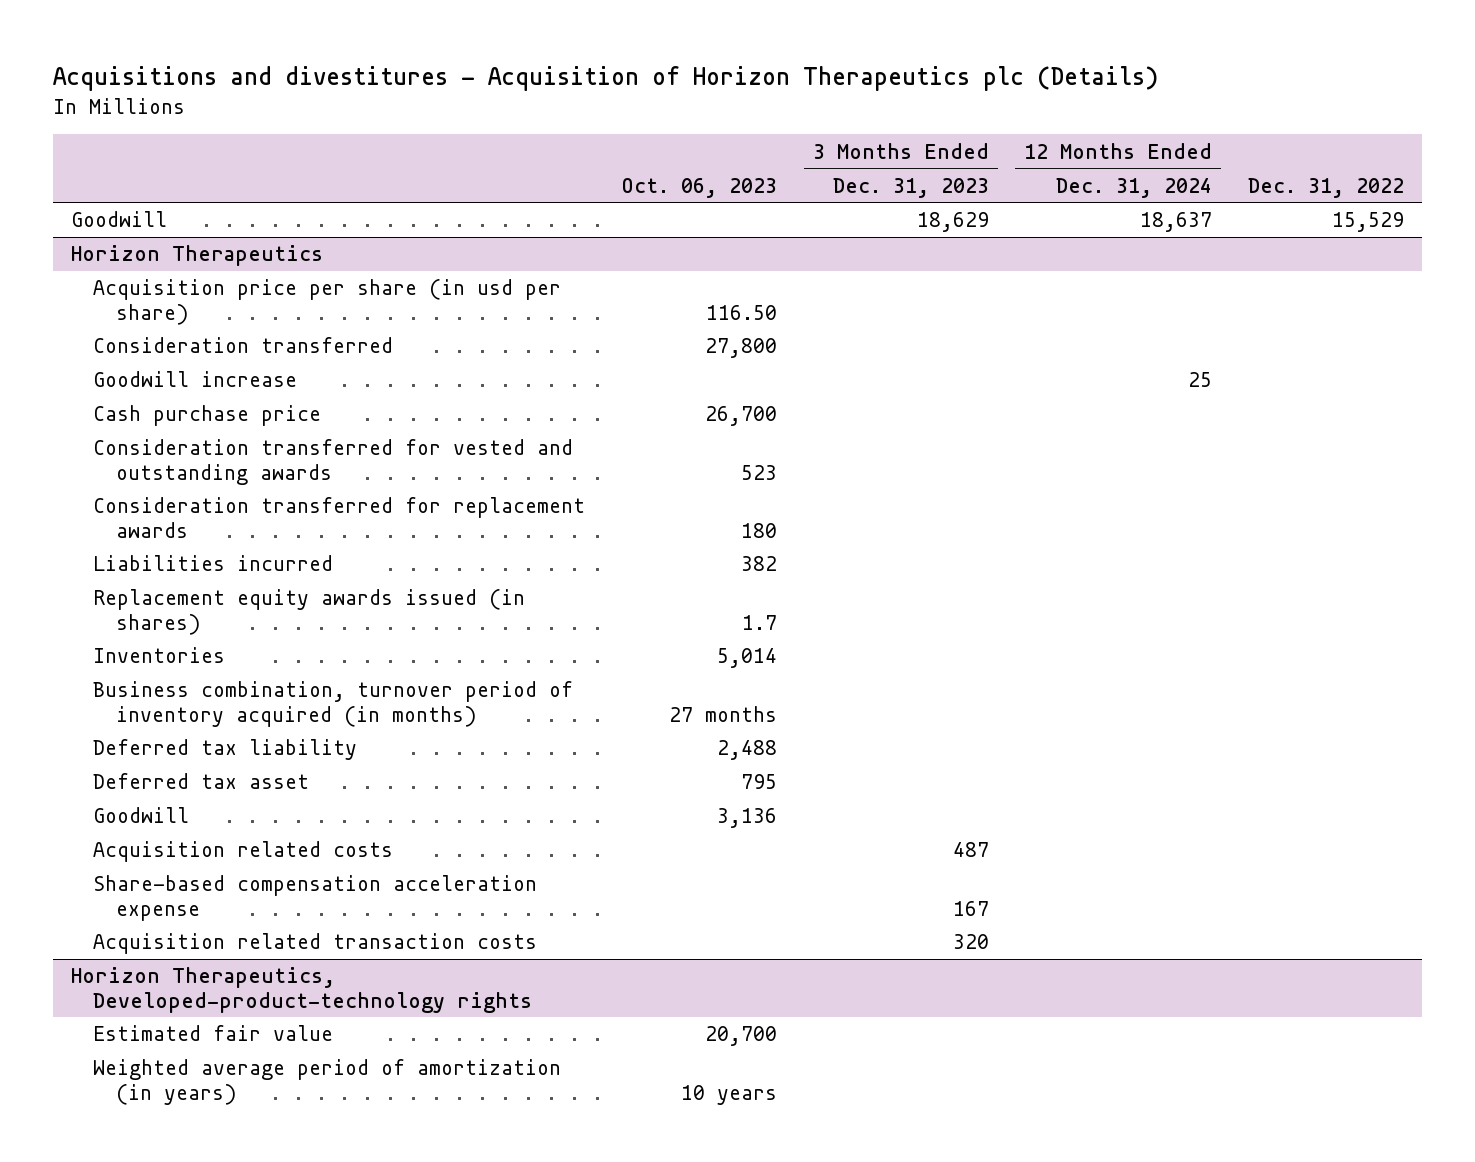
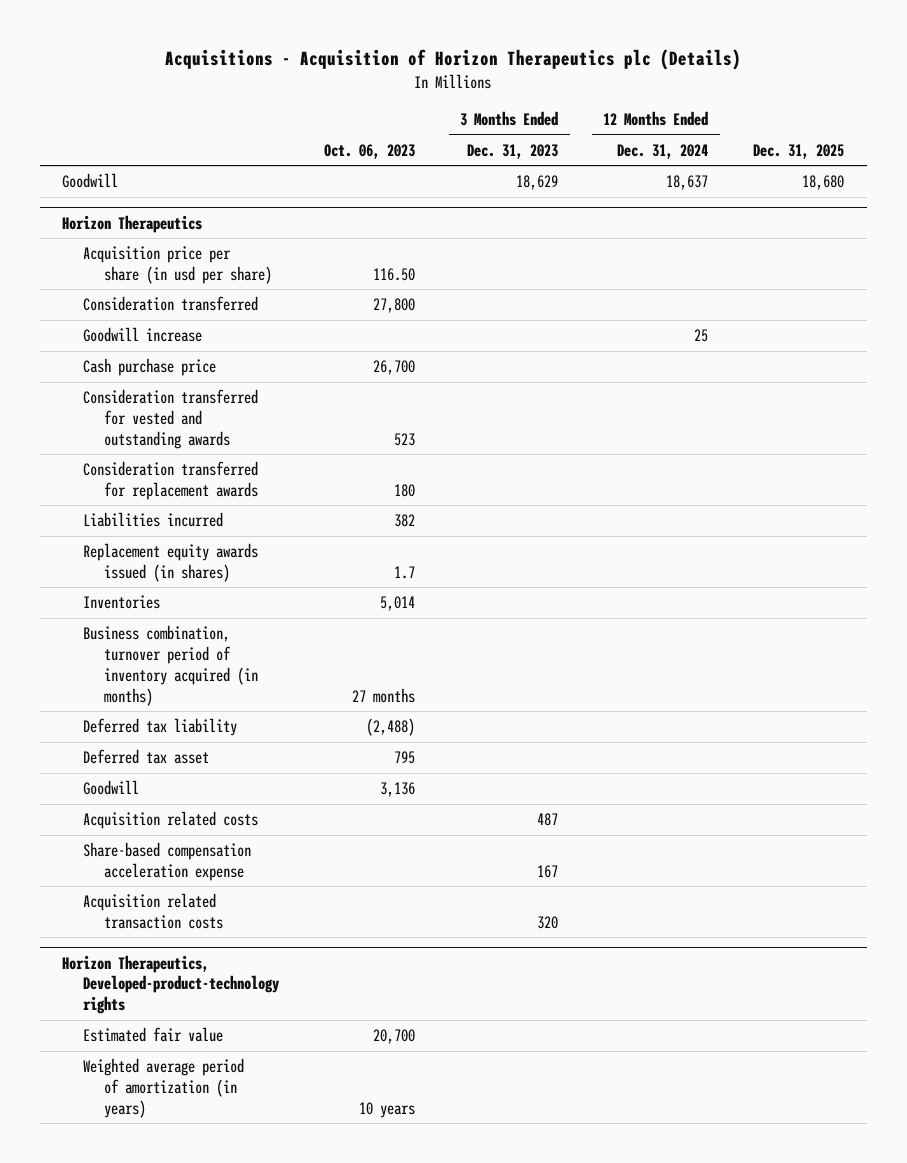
- Acquisitions and divestitures - Acquisition of Horizon Therapeutics plc (Details)
+ Acquisitions - Acquisition of Horizon Therapeutics plc (Details)
- | Oct. 06, 2023 | 3 Months Ended Dec. 31, 2023 | 12 Months Ended Dec. 31, 2024 | Dec. 31, 2022
+ | Oct. 06, 2023 | 3 Months Ended Dec. 31, 2023 | 12 Months Ended Dec. 31, 2024 | Dec. 31, 2025
@ Horizon Therapeutics
- Deferred tax liability | 2,488 | | |
+ Deferred tax liability | (2,488) | | |

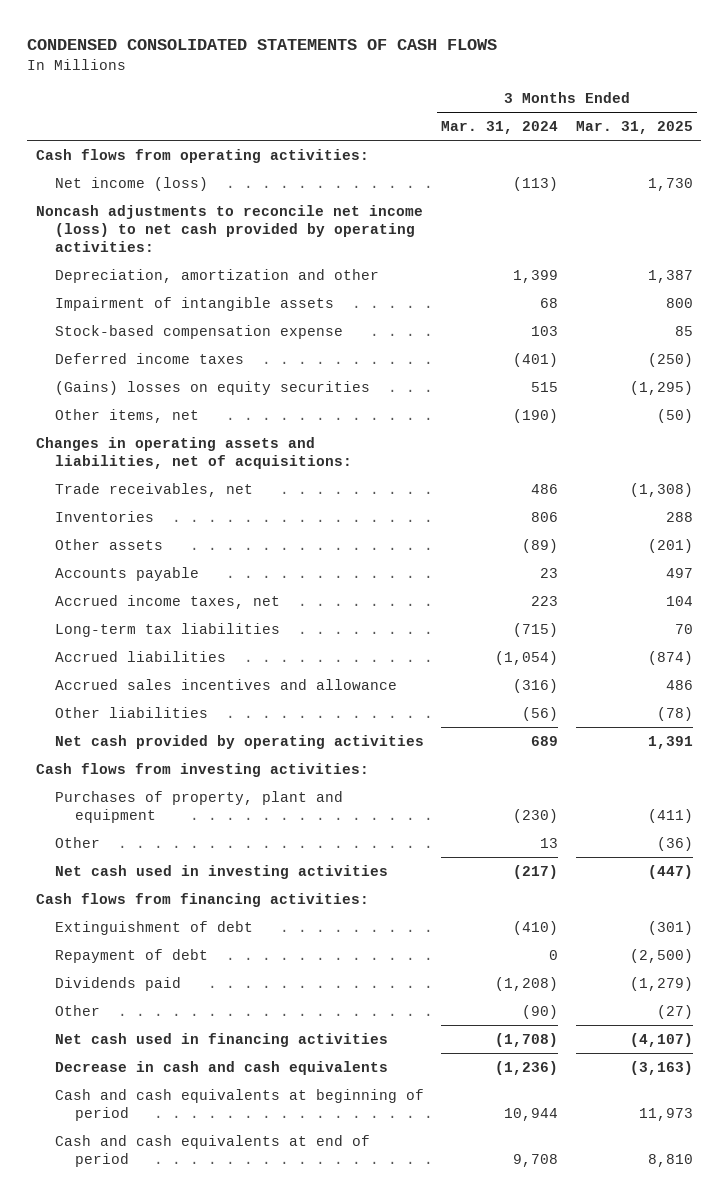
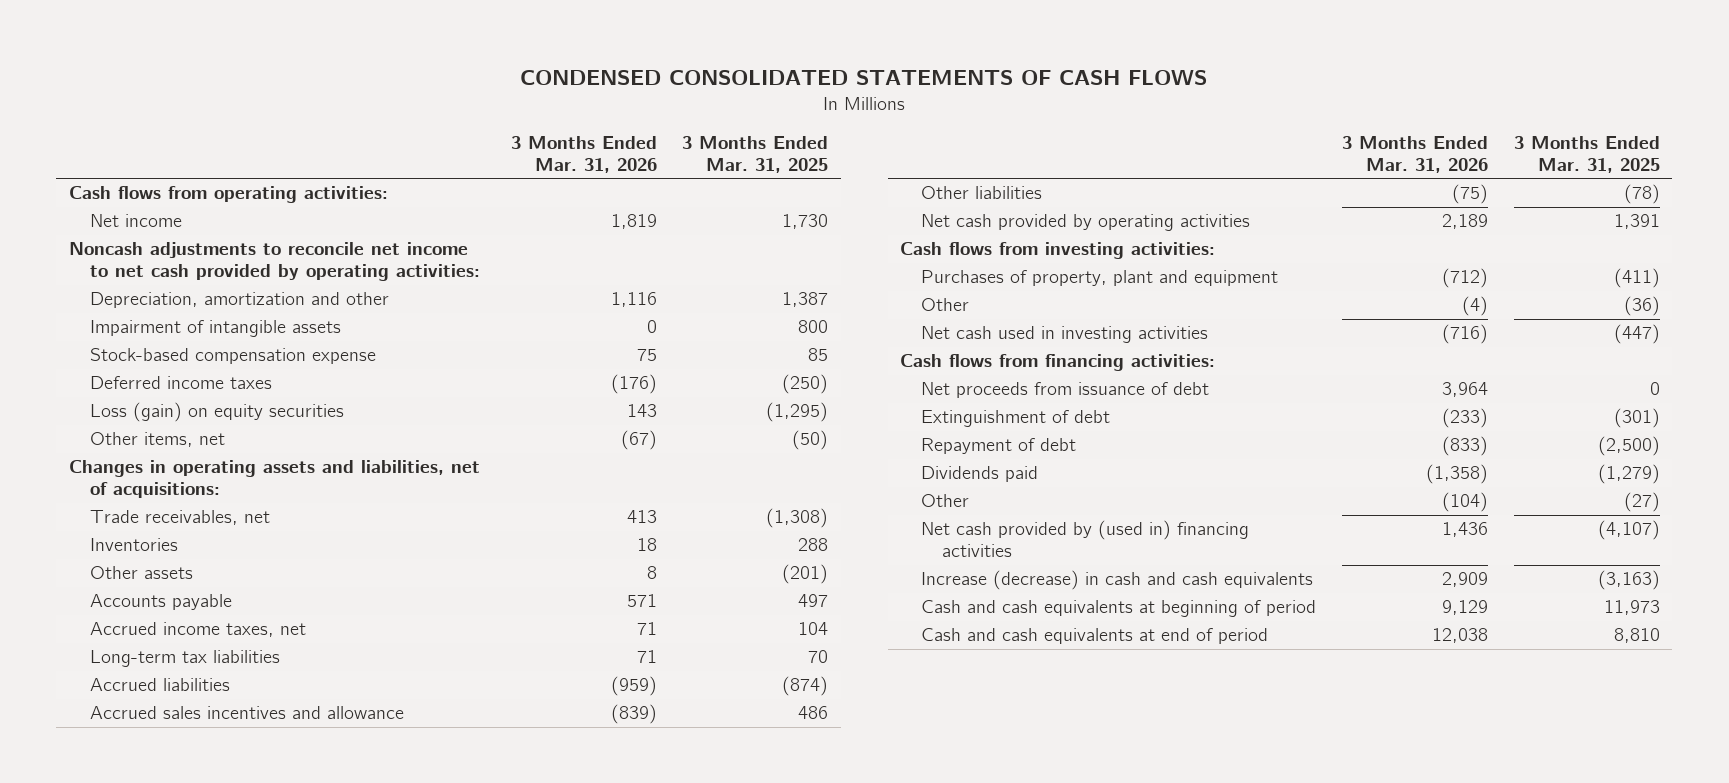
- | 3 Months Ended Mar. 31, 2024 | 3 Months Ended Mar. 31, 2025
+ | 3 Months Ended Mar. 31, 2026 | 3 Months Ended Mar. 31, 2025
- Net income (loss) | (113) | 1,730
- Noncash adjustments to reconcile net income (loss) to net cash provided by operating activities:
+ Net income | 1,819 | 1,730
+ Noncash adjustments to reconcile net income to net cash provided by operating activities:
- (Gains) losses on equity securities | 515 | (1,295)
+ Loss (gain) on equity securities | 143 | (1,295)
+ Net proceeds from issuance of debt | 3,964 | 0
- Net cash used in financing activities | (1,708) | (4,107)
- Decrease in cash and cash equivalents | (1,236) | (3,163)
+ Net cash provided by (used in) financing activities | 1,436 | (4,107)
+ Increase (decrease) in cash and cash equivalents | 2,909 | (3,163)

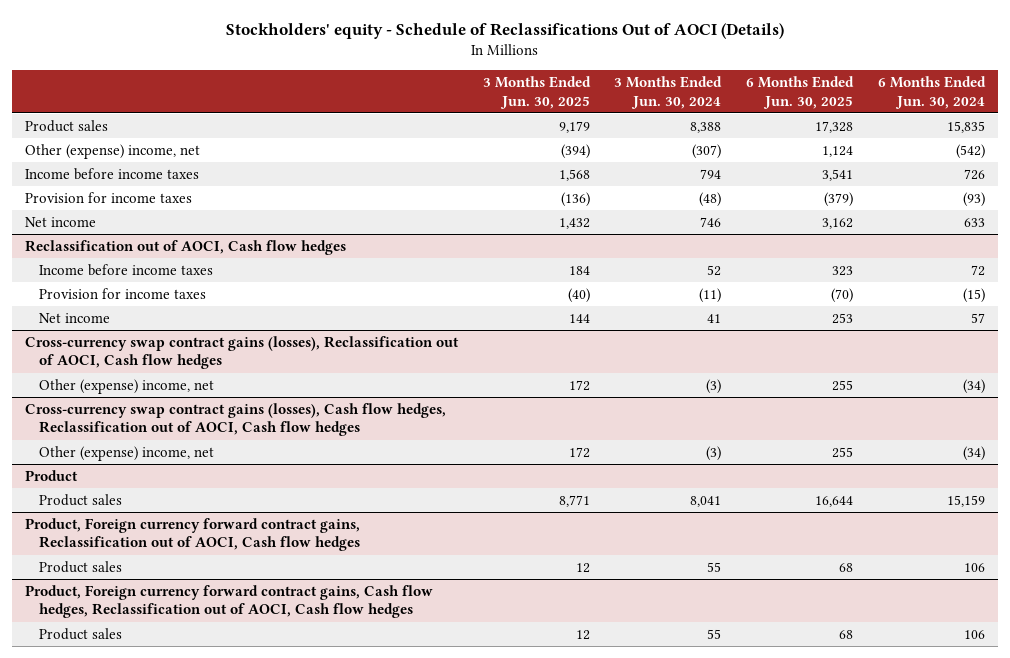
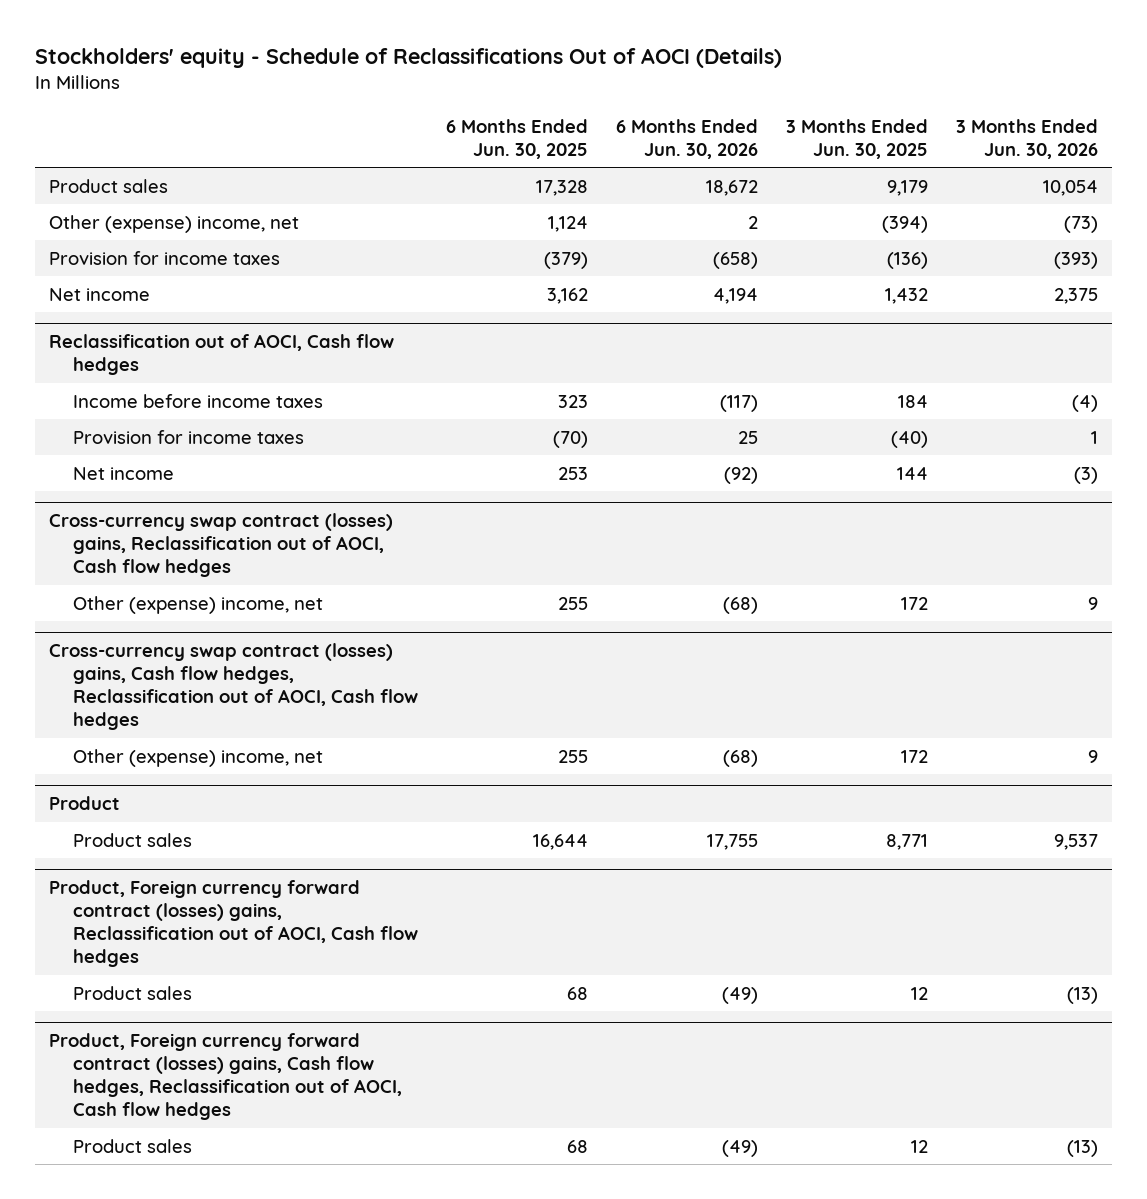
- | 3 Months Ended Jun. 30, 2025 | 3 Months Ended Jun. 30, 2024 | 6 Months Ended Jun. 30, 2025 | 6 Months Ended Jun. 30, 2024
+ | 6 Months Ended Jun. 30, 2025 | 6 Months Ended Jun. 30, 2026 | 3 Months Ended Jun. 30, 2025 | 3 Months Ended Jun. 30, 2026
- Income before income taxes | 1,568 | 794 | 3,541 | 726
- Cross-currency swap contract gains (losses), Reclassification out of AOCI, Cash flow hedges
+ Cross-currency swap contract (losses) gains, Reclassification out of AOCI, Cash flow hedges
- Cross-currency swap contract gains (losses), Cash flow hedges, Reclassification out of AOCI, Cash flow hedges
+ Cross-currency swap contract (losses) gains, Cash flow hedges, Reclassification out of AOCI, Cash flow hedges
- Product, Foreign currency forward contract gains, Reclassification out of AOCI, Cash flow hedges
+ Product, Foreign currency forward contract (losses) gains, Reclassification out of AOCI, Cash flow hedges
- Product, Foreign currency forward contract gains, Cash flow hedges, Reclassification out of AOCI, Cash flow hedges
+ Product, Foreign currency forward contract (losses) gains, Cash flow hedges, Reclassification out of AOCI, Cash flow hedges

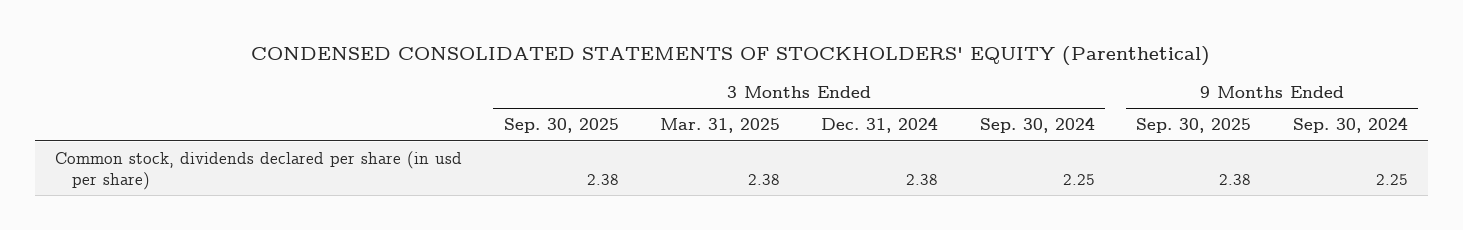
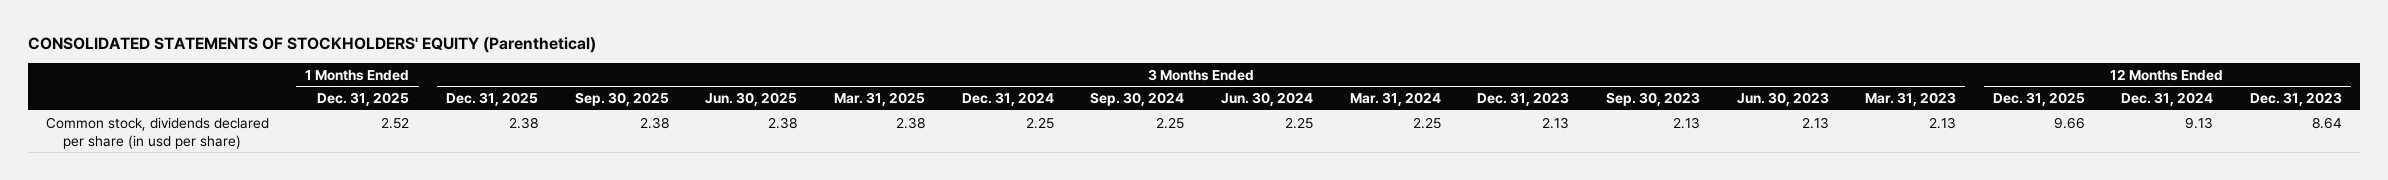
- CONDENSED CONSOLIDATED STATEMENTS OF STOCKHOLDERS' EQUITY (Parenthetical)
+ CONSOLIDATED STATEMENTS OF STOCKHOLDERS' EQUITY (Parenthetical)
- | 3 Months Ended Sep. 30, 2025 | 3 Months Ended Mar. 31, 2025 | 3 Months Ended Dec. 31, 2024 | 3 Months Ended Sep. 30, 2024 | 9 Months Ended Sep. 30, 2025 | 9 Months Ended Sep. 30, 2024
+ | 1 Months Ended Dec. 31, 2025 | 3 Months Ended Dec. 31, 2025 | 3 Months Ended Sep. 30, 2025 | 3 Months Ended Jun. 30, 2025 | 3 Months Ended Mar. 31, 2025 | 3 Months Ended Dec. 31, 2024 | 3 Months Ended Sep. 30, 2024 | 3 Months Ended Jun. 30, 2024 | 3 Months Ended Mar. 31, 2024 | 3 Months Ended Dec. 31, 2023 | 3 Months Ended Sep. 30, 2023 | 3 Months Ended Jun. 30, 2023 | 3 Months Ended Mar. 31, 2023 | 12 Months Ended Dec. 31, 2025 | 12 Months Ended Dec. 31, 2024 | 12 Months Ended Dec. 31, 2023
- Common stock, dividends declared per share (in usd per share) | 2.38 | 2.38 | 2.38 | 2.25 | 2.38 | 2.25
+ Common stock, dividends declared per share (in usd per share) | 2.52 | 2.38 | 2.38 | 2.38 | 2.38 | 2.25 | 2.25 | 2.25 | 2.25 | 2.13 | 2.13 | 2.13 | 2.13 | 9.66 | 9.13 | 8.64

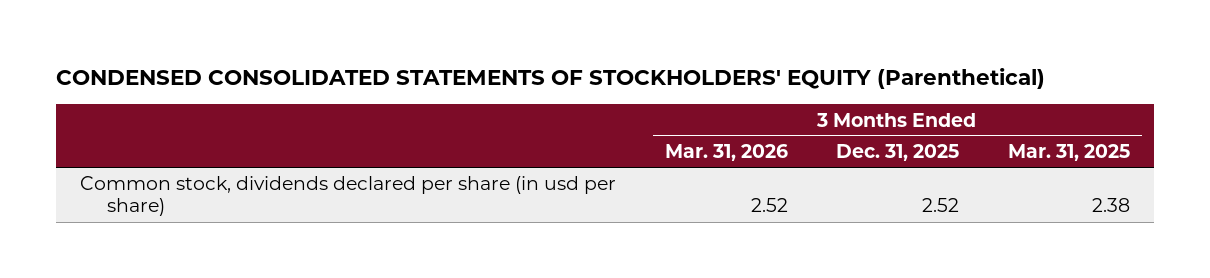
- CONSOLIDATED STATEMENTS OF STOCKHOLDERS' EQUITY (Parenthetical)
+ CONDENSED CONSOLIDATED STATEMENTS OF STOCKHOLDERS' EQUITY (Parenthetical)
- | 1 Months Ended Dec. 31, 2025 | 3 Months Ended Dec. 31, 2025 | 3 Months Ended Sep. 30, 2025 | 3 Months Ended Jun. 30, 2025 | 3 Months Ended Mar. 31, 2025 | 3 Months Ended Dec. 31, 2024 | 3 Months Ended Sep. 30, 2024 | 3 Months Ended Jun. 30, 2024 | 3 Months Ended Mar. 31, 2024 | 3 Months Ended Dec. 31, 2023 | 3 Months Ended Sep. 30, 2023 | 3 Months Ended Jun. 30, 2023 | 3 Months Ended Mar. 31, 2023 | 12 Months Ended Dec. 31, 2025 | 12 Months Ended Dec. 31, 2024 | 12 Months Ended Dec. 31, 2023
+ | 3 Months Ended Mar. 31, 2026 | 3 Months Ended Dec. 31, 2025 | 3 Months Ended Mar. 31, 2025
- Common stock, dividends declared per share (in usd per share) | 2.52 | 2.38 | 2.38 | 2.38 | 2.38 | 2.25 | 2.25 | 2.25 | 2.25 | 2.13 | 2.13 | 2.13 | 2.13 | 9.66 | 9.13 | 8.64
+ Common stock, dividends declared per share (in usd per share) | 2.52 | 2.52 | 2.38

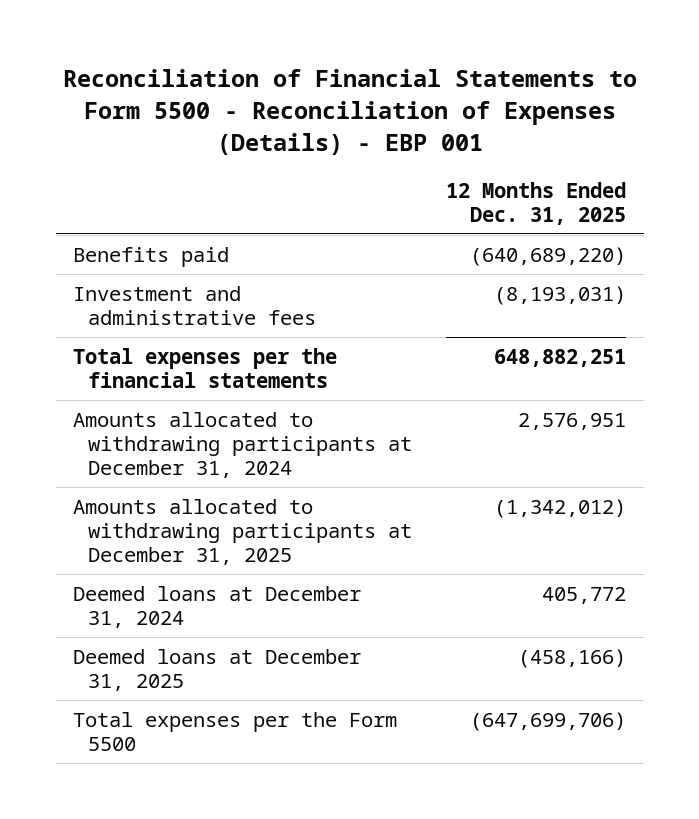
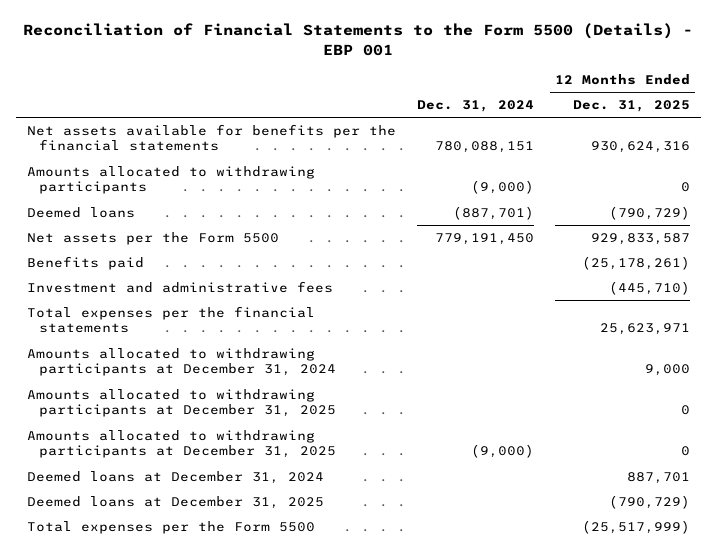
- Reconciliation of Financial Statements to Form 5500 - Reconciliation of Expenses (Details) - EBP 001
+ Reconciliation of Financial Statements to the Form 5500 (Details) - EBP 001
- | 12 Months Ended Dec. 31, 2025
+ | Dec. 31, 2024 | 12 Months Ended Dec. 31, 2025
- Benefits paid | (640,689,220)
- Investment and administrative fees | (8,193,031)
- Total expenses per the financial statements | 648,882,251
- Amounts allocated to withdrawing participants at December 31, 2024 | 2,576,951
- Amounts allocated to withdrawing participants at December 31, 2025 | (1,342,012)
- Deemed loans at December 31, 2024 | 405,772
- Deemed loans at December 31, 2025 | (458,166)
- Total expenses per the Form 5500 | (647,699,706)
+ Net assets available for benefits per the financial statements | 780,088,151 | 930,624,316
+ Amounts allocated to withdrawing participants | (9,000) | 0
+ Deemed loans | (887,701) | (790,729)
+ Net assets per the Form 5500 | 779,191,450 | 929,833,587
+ Benefits paid | | (25,178,261)
+ Investment and administrative fees | | (445,710)
+ Total expenses per the financial statements | | 25,623,971
+ Amounts allocated to withdrawing participants at December 31, 2024 | | 9,000
+ Amounts allocated to withdrawing participants at December 31, 2025 | | 0
+ Amounts allocated to withdrawing participants at December 31, 2025 | (9,000) | 0
+ Deemed loans at December 31, 2024 | | 887,701
+ Deemed loans at December 31, 2025 | | (790,729)
+ Total expenses per the Form 5500 | | (25,517,999)

